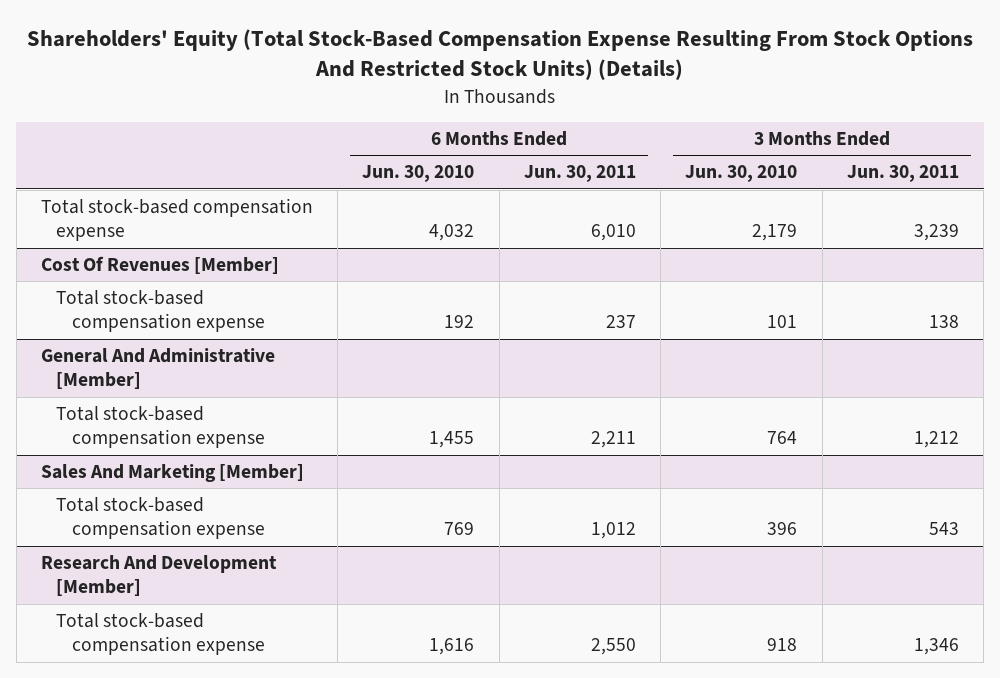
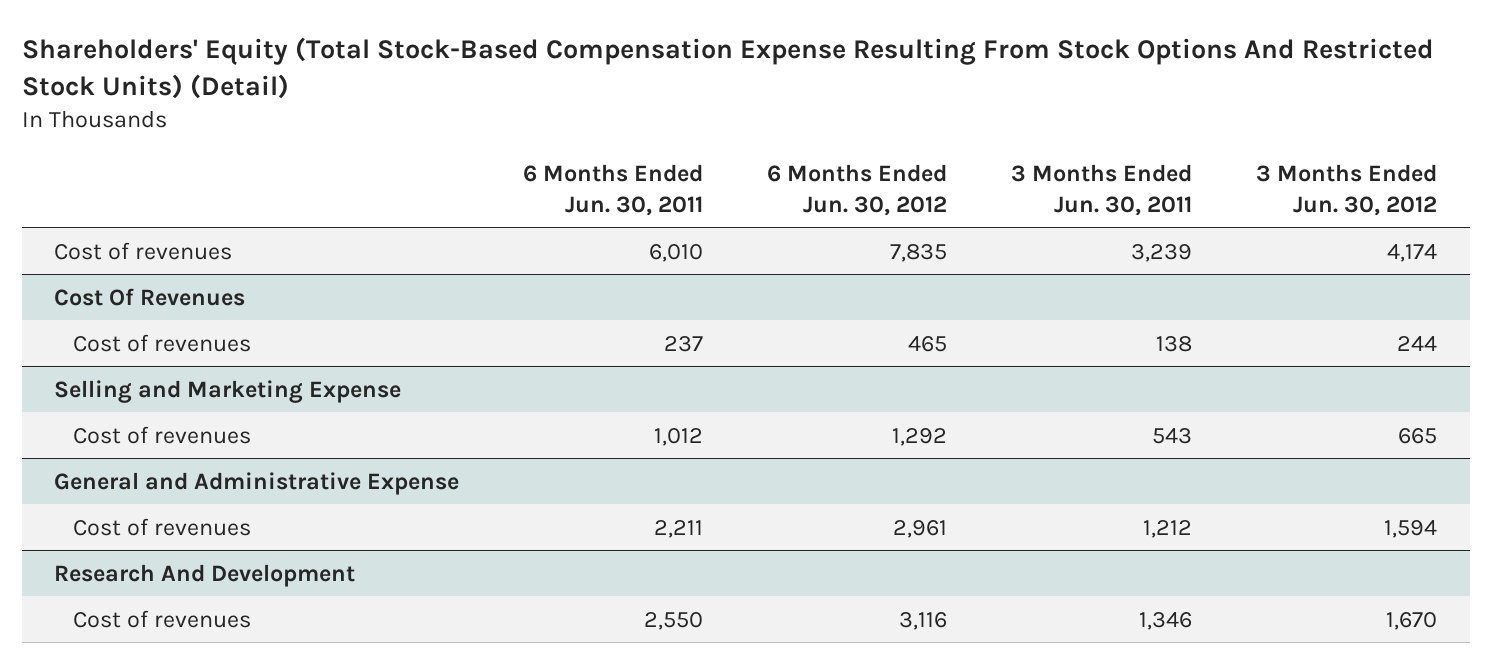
- Shareholders' Equity (Total Stock-Based Compensation Expense Resulting From Stock Options And Restricted Stock Units) (Details)
+ Shareholders' Equity (Total Stock-Based Compensation Expense Resulting From Stock Options And Restricted Stock Units) (Detail)
- | 6 Months Ended Jun. 30, 2010 | 6 Months Ended Jun. 30, 2011 | 3 Months Ended Jun. 30, 2010 | 3 Months Ended Jun. 30, 2011
+ | 6 Months Ended Jun. 30, 2011 | 6 Months Ended Jun. 30, 2012 | 3 Months Ended Jun. 30, 2011 | 3 Months Ended Jun. 30, 2012
- Total stock-based compensation expense | 4,032 | 6,010 | 2,179 | 3,239
- Cost Of Revenues [Member]
- Total stock-based compensation expense | 192 | 237 | 101 | 138
- General And Administrative [Member]
- Total stock-based compensation expense | 1,455 | 2,211 | 764 | 1,212
- Sales And Marketing [Member]
- Total stock-based compensation expense | 769 | 1,012 | 396 | 543
- Research And Development [Member]
- Total stock-based compensation expense | 1,616 | 2,550 | 918 | 1,346
+ Cost of revenues | 6,010 | 7,835 | 3,239 | 4,174
+ Cost Of Revenues
+ Cost of revenues | 237 | 465 | 138 | 244
+ Selling and Marketing Expense
+ Cost of revenues | 1,012 | 1,292 | 543 | 665
+ General and Administrative Expense
+ Cost of revenues | 2,211 | 2,961 | 1,212 | 1,594
+ Research And Development
+ Cost of revenues | 2,550 | 3,116 | 1,346 | 1,670

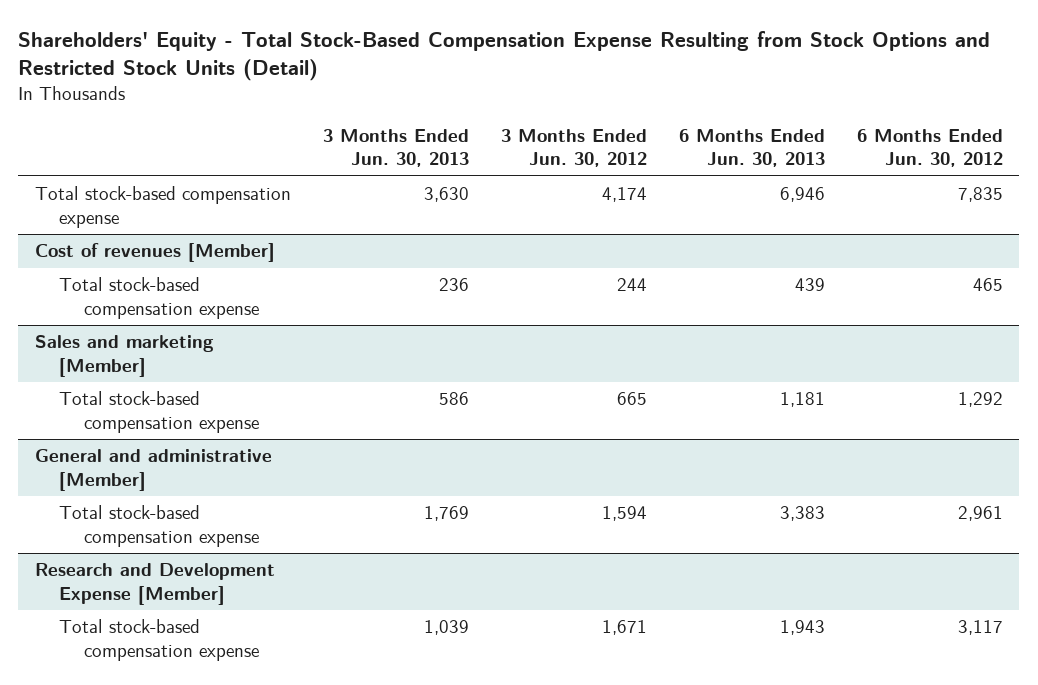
- Shareholders' Equity (Total Stock-Based Compensation Expense Resulting From Stock Options And Restricted Stock Units) (Detail)
+ Shareholders' Equity - Total Stock-Based Compensation Expense Resulting from Stock Options and Restricted Stock Units (Detail)
- | 6 Months Ended Jun. 30, 2011 | 6 Months Ended Jun. 30, 2012 | 3 Months Ended Jun. 30, 2011 | 3 Months Ended Jun. 30, 2012
+ | 3 Months Ended Jun. 30, 2013 | 3 Months Ended Jun. 30, 2012 | 6 Months Ended Jun. 30, 2013 | 6 Months Ended Jun. 30, 2012
- Cost of revenues | 6,010 | 7,835 | 3,239 | 4,174
- Cost Of Revenues
- Cost of revenues | 237 | 465 | 138 | 244
- Selling and Marketing Expense
- Cost of revenues | 1,012 | 1,292 | 543 | 665
- General and Administrative Expense
- Cost of revenues | 2,211 | 2,961 | 1,212 | 1,594
- Research And Development
- Cost of revenues | 2,550 | 3,116 | 1,346 | 1,670
+ Total stock-based compensation expense | 3,630 | 4,174 | 6,946 | 7,835
+ Cost of revenues [Member]
+ Total stock-based compensation expense | 236 | 244 | 439 | 465
+ Sales and marketing [Member]
+ Total stock-based compensation expense | 586 | 665 | 1,181 | 1,292
+ General and administrative [Member]
+ Total stock-based compensation expense | 1,769 | 1,594 | 3,383 | 2,961
+ Research and Development Expense [Member]
+ Total stock-based compensation expense | 1,039 | 1,671 | 1,943 | 3,117

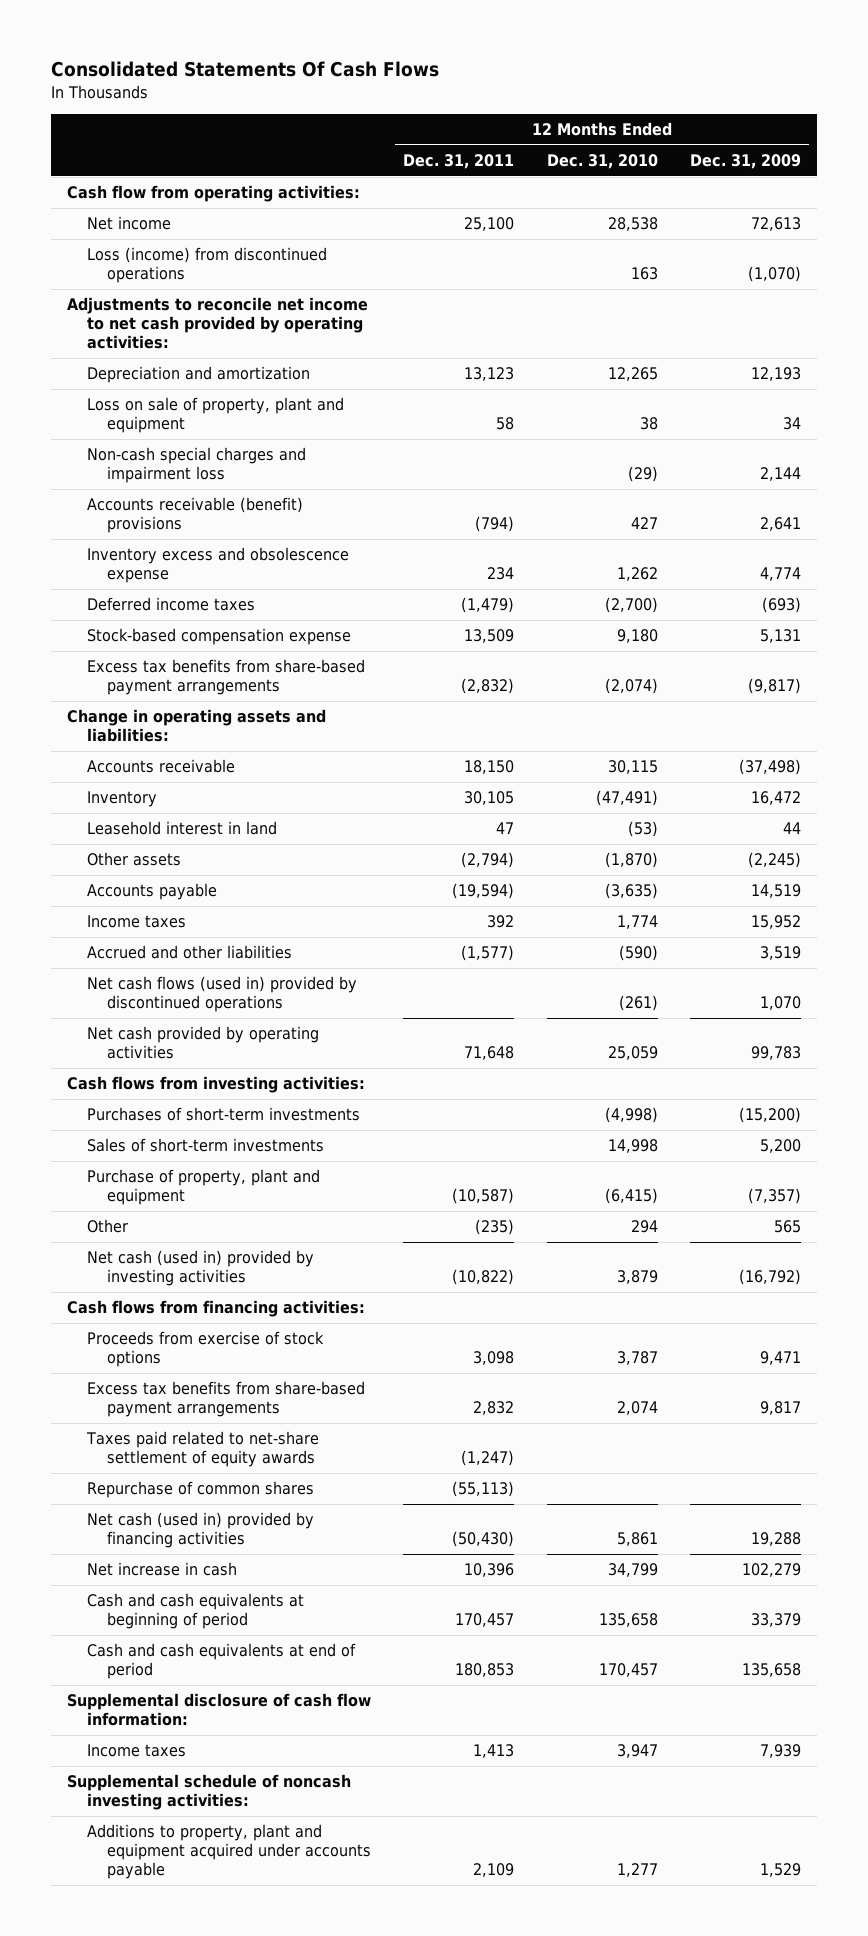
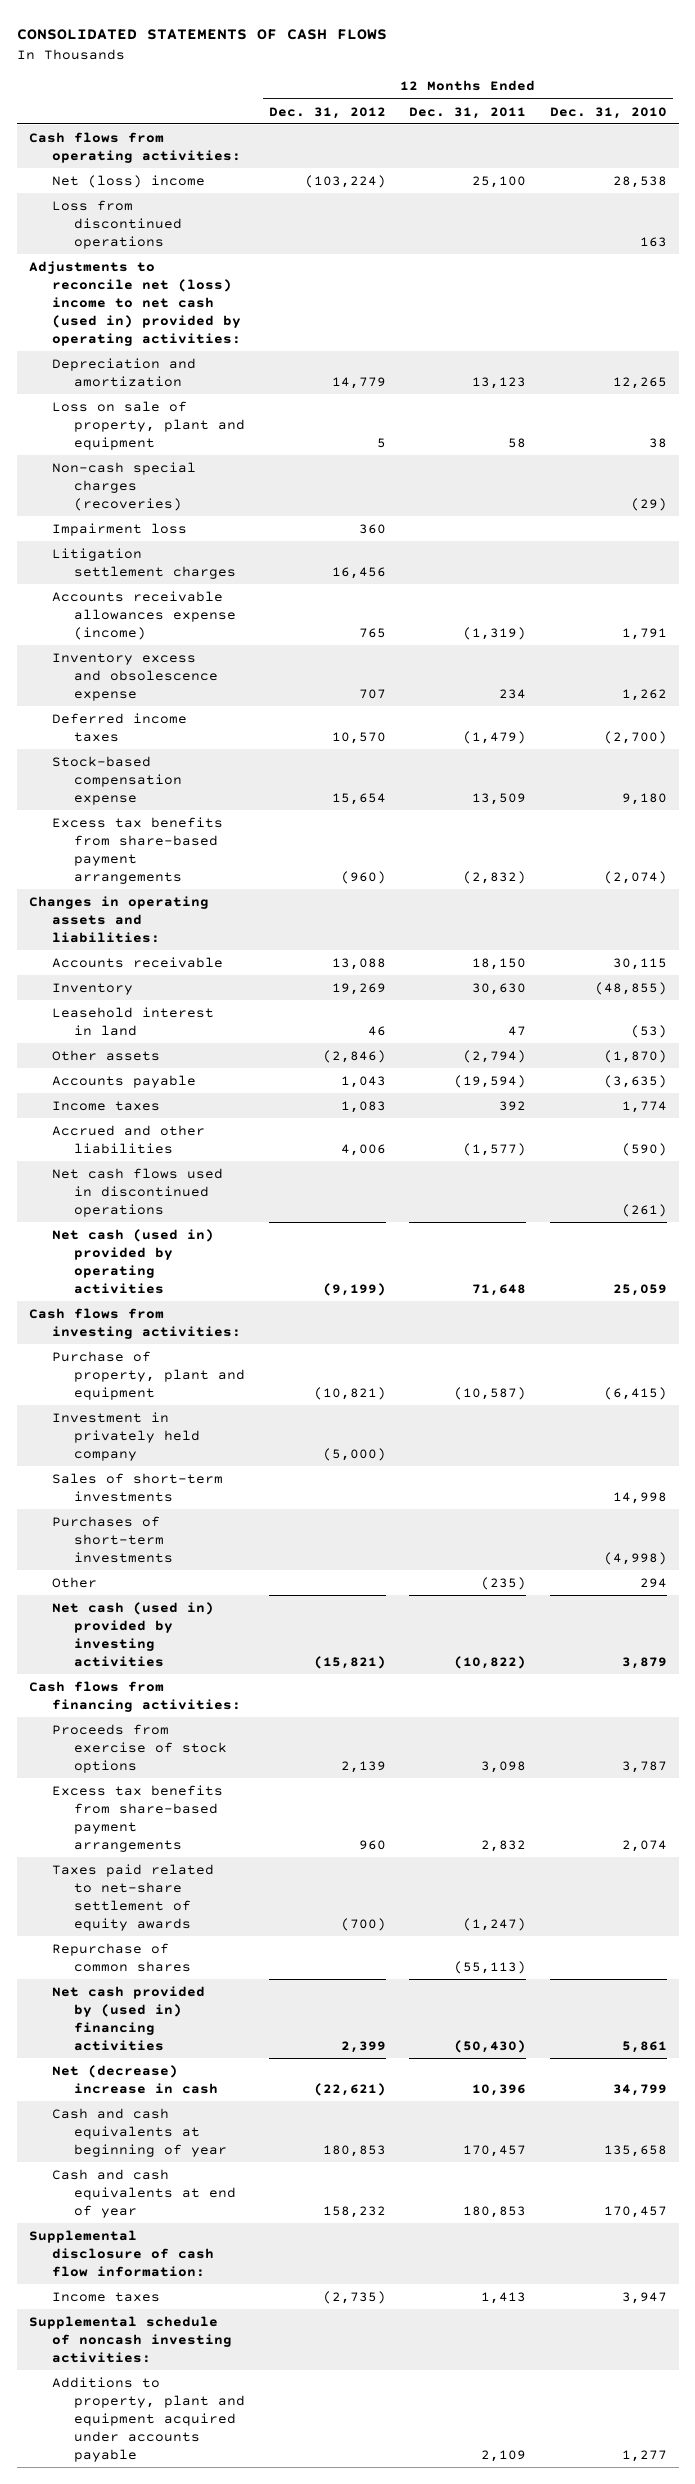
- Consolidated Statements Of Cash Flows
+ CONSOLIDATED STATEMENTS OF CASH FLOWS
- | 12 Months Ended Dec. 31, 2011 | 12 Months Ended Dec. 31, 2010 | 12 Months Ended Dec. 31, 2009
+ | 12 Months Ended Dec. 31, 2012 | 12 Months Ended Dec. 31, 2011 | 12 Months Ended Dec. 31, 2010
- Cash flow from operating activities:
- Net income | 25,100 | 28,538 | 72,613
- Loss (income) from discontinued operations | | 163 | (1,070)
- Adjustments to reconcile net income to net cash provided by operating activities:
+ Cash flows from operating activities:
+ Net (loss) income | (103,224) | 25,100 | 28,538
+ Loss from discontinued operations | | | 163
+ Adjustments to reconcile net (loss) income to net cash (used in) provided by operating activities:
- Non-cash special charges and impairment loss | | (29) | 2,144
- Accounts receivable (benefit) provisions | (794) | 427 | 2,641
+ Non-cash special charges (recoveries) | | | (29)
+ Impairment loss | 360 | |
+ Litigation settlement charges | 16,456 | |
+ Accounts receivable allowances expense (income) | 765 | (1,319) | 1,791
- Change in operating assets and liabilities:
+ Changes in operating assets and liabilities:
- Inventory | 30,105 | (47,491) | 16,472
+ Inventory | 19,269 | 30,630 | (48,855)
- Net cash flows (used in) provided by discontinued operations | | (261) | 1,070
- Net cash provided by operating activities | 71,648 | 25,059 | 99,783
+ Net cash flows used in discontinued operations | | | (261)
+ Net cash (used in) provided by operating activities | (9,199) | 71,648 | 25,059
+ Investment in privately held company | (5,000) | |
moved down: Sales of short-term investments | | | 14,998
moved down: Purchases of short-term investments | | | (4,998)
- Net cash (used in) provided by financing activities | (50,430) | 5,861 | 19,288
- Net increase in cash | 10,396 | 34,799 | 102,279
- Cash and cash equivalents at beginning of period | 170,457 | 135,658 | 33,379
- Cash and cash equivalents at end of period | 180,853 | 170,457 | 135,658
+ Net cash provided by (used in) financing activities | 2,399 | (50,430) | 5,861
+ Net (decrease) increase in cash | (22,621) | 10,396 | 34,799
+ Cash and cash equivalents at beginning of year | 180,853 | 170,457 | 135,658
+ Cash and cash equivalents at end of year | 158,232 | 180,853 | 170,457

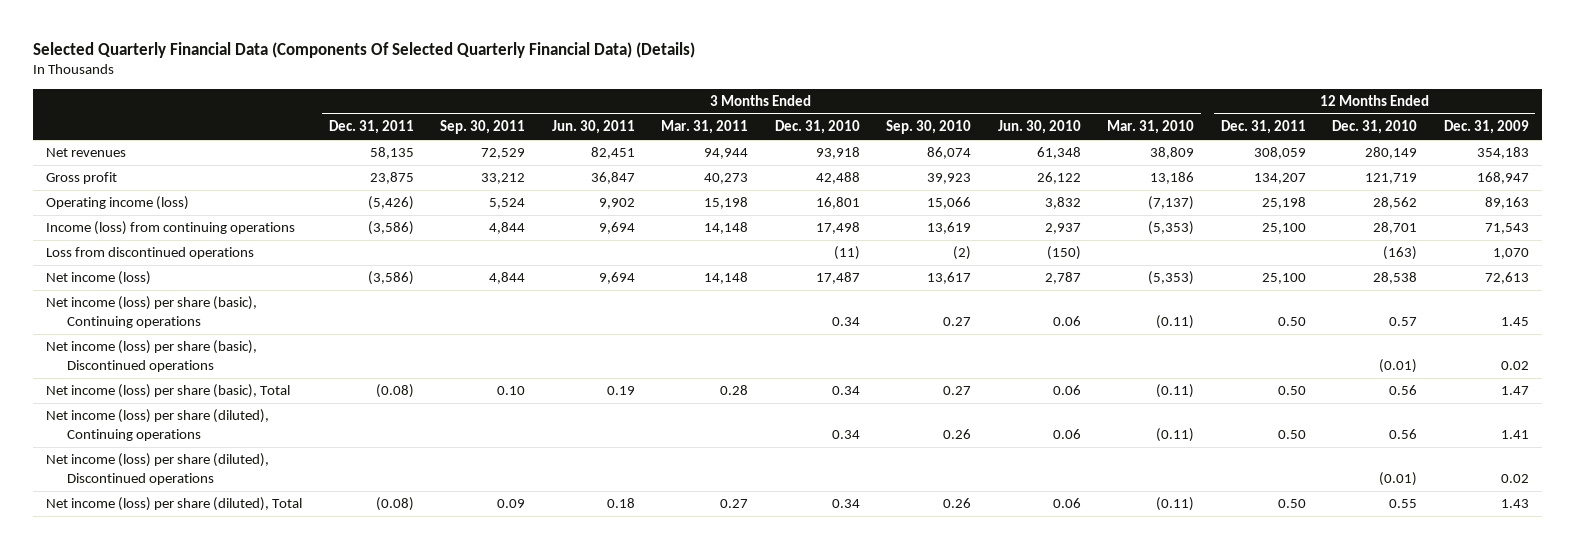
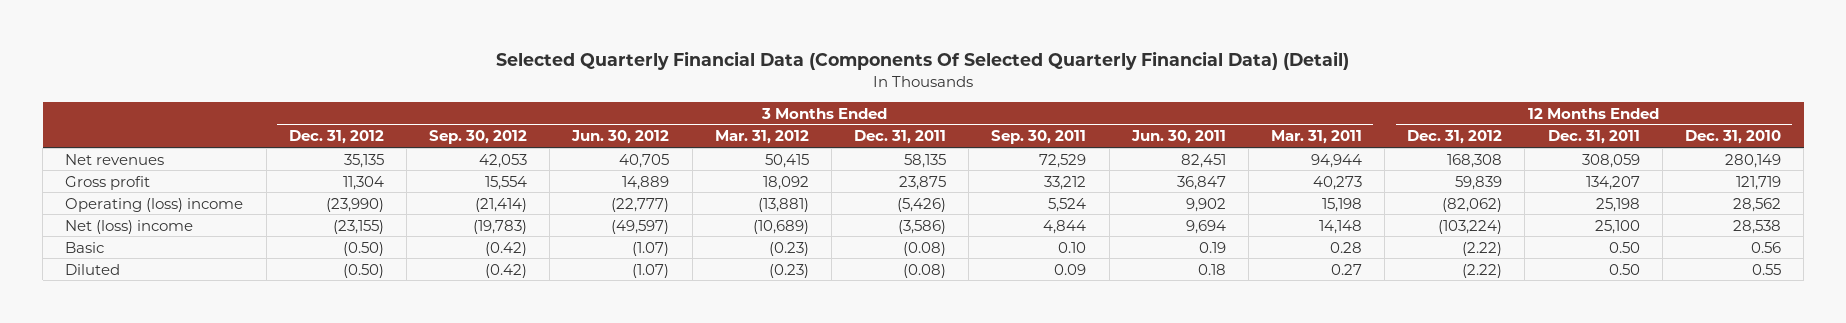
- Selected Quarterly Financial Data (Components Of Selected Quarterly Financial Data) (Details)
+ Selected Quarterly Financial Data (Components Of Selected Quarterly Financial Data) (Detail)
- | 3 Months Ended Dec. 31, 2011 | 3 Months Ended Sep. 30, 2011 | 3 Months Ended Jun. 30, 2011 | 3 Months Ended Mar. 31, 2011 | 3 Months Ended Dec. 31, 2010 | 3 Months Ended Sep. 30, 2010 | 3 Months Ended Jun. 30, 2010 | 3 Months Ended Mar. 31, 2010 | 12 Months Ended Dec. 31, 2011 | 12 Months Ended Dec. 31, 2010 | 12 Months Ended Dec. 31, 2009
+ | 3 Months Ended Dec. 31, 2012 | 3 Months Ended Sep. 30, 2012 | 3 Months Ended Jun. 30, 2012 | 3 Months Ended Mar. 31, 2012 | 3 Months Ended Dec. 31, 2011 | 3 Months Ended Sep. 30, 2011 | 3 Months Ended Jun. 30, 2011 | 3 Months Ended Mar. 31, 2011 | 12 Months Ended Dec. 31, 2012 | 12 Months Ended Dec. 31, 2011 | 12 Months Ended Dec. 31, 2010
- Operating income (loss) | (5,426) | 5,524 | 9,902 | 15,198 | 16,801 | 15,066 | 3,832 | (7,137) | 25,198 | 28,562 | 89,163
- Income (loss) from continuing operations | (3,586) | 4,844 | 9,694 | 14,148 | 17,498 | 13,619 | 2,937 | (5,353) | 25,100 | 28,701 | 71,543
- Loss from discontinued operations | | | | | (11) | (2) | (150) | | | (163) | 1,070
- Net income (loss) | (3,586) | 4,844 | 9,694 | 14,148 | 17,487 | 13,617 | 2,787 | (5,353) | 25,100 | 28,538 | 72,613
- Net income (loss) per share (basic), Continuing operations | | | | | 0.34 | 0.27 | 0.06 | (0.11) | 0.50 | 0.57 | 1.45
- Net income (loss) per share (basic), Discontinued operations | | | | | | | | | | (0.01) | 0.02
- Net income (loss) per share (basic), Total | (0.08) | 0.10 | 0.19 | 0.28 | 0.34 | 0.27 | 0.06 | (0.11) | 0.50 | 0.56 | 1.47
- Net income (loss) per share (diluted), Continuing operations | | | | | 0.34 | 0.26 | 0.06 | (0.11) | 0.50 | 0.56 | 1.41
- Net income (loss) per share (diluted), Discontinued operations | | | | | | | | | | (0.01) | 0.02
- Net income (loss) per share (diluted), Total | (0.08) | 0.09 | 0.18 | 0.27 | 0.34 | 0.26 | 0.06 | (0.11) | 0.50 | 0.55 | 1.43
+ Operating (loss) income | (23,990) | (21,414) | (22,777) | (13,881) | (5,426) | 5,524 | 9,902 | 15,198 | (82,062) | 25,198 | 28,562
+ Net (loss) income | (23,155) | (19,783) | (49,597) | (10,689) | (3,586) | 4,844 | 9,694 | 14,148 | (103,224) | 25,100 | 28,538
+ Basic | (0.50) | (0.42) | (1.07) | (0.23) | (0.08) | 0.10 | 0.19 | 0.28 | (2.22) | 0.50 | 0.56
+ Diluted | (0.50) | (0.42) | (1.07) | (0.23) | (0.08) | 0.09 | 0.18 | 0.27 | (2.22) | 0.50 | 0.55

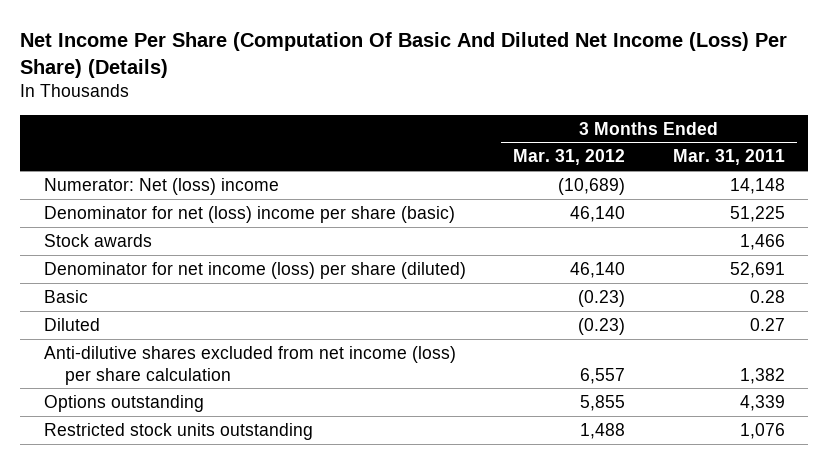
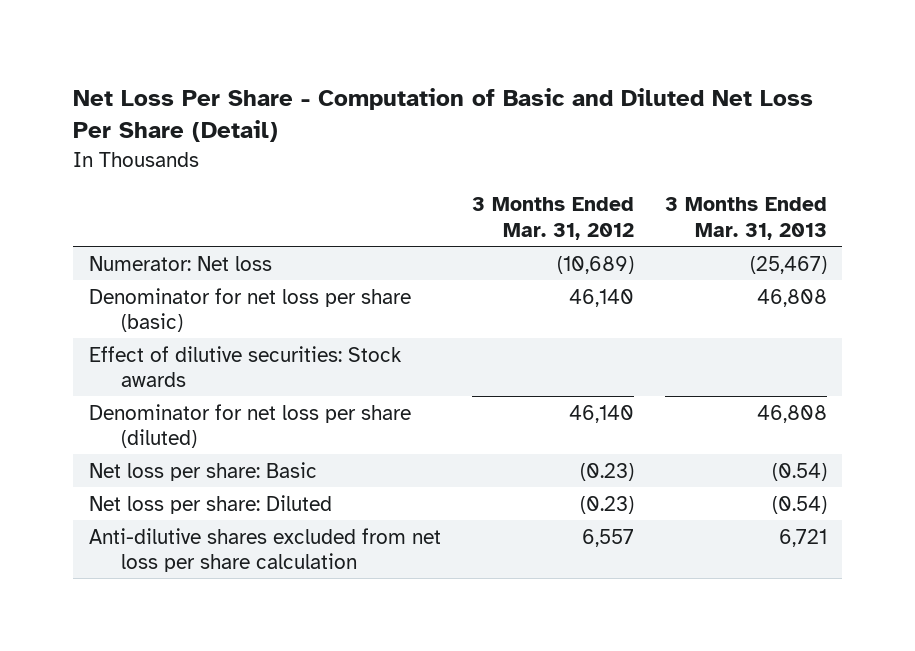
- Net Income Per Share (Computation Of Basic And Diluted Net Income (Loss) Per Share) (Details)
+ Net Loss Per Share - Computation of Basic and Diluted Net Loss Per Share (Detail)
- | 3 Months Ended Mar. 31, 2012 | 3 Months Ended Mar. 31, 2011
+ | 3 Months Ended Mar. 31, 2012 | 3 Months Ended Mar. 31, 2013
- Numerator: Net (loss) income | (10,689) | 14,148
- Denominator for net (loss) income per share (basic) | 46,140 | 51,225
- Stock awards | | 1,466
- Denominator for net income (loss) per share (diluted) | 46,140 | 52,691
- Basic | (0.23) | 0.28
- Diluted | (0.23) | 0.27
- Anti-dilutive shares excluded from net income (loss) per share calculation | 6,557 | 1,382
- Options outstanding | 5,855 | 4,339
- Restricted stock units outstanding | 1,488 | 1,076
+ Numerator: Net loss | (10,689) | (25,467)
+ Denominator for net loss per share (basic) | 46,140 | 46,808
+ Effect of dilutive securities: Stock awards
+ Denominator for net loss per share (diluted) | 46,140 | 46,808
+ Net loss per share: Basic | (0.23) | (0.54)
+ Net loss per share: Diluted | (0.23) | (0.54)
+ Anti-dilutive shares excluded from net loss per share calculation | 6,557 | 6,721

